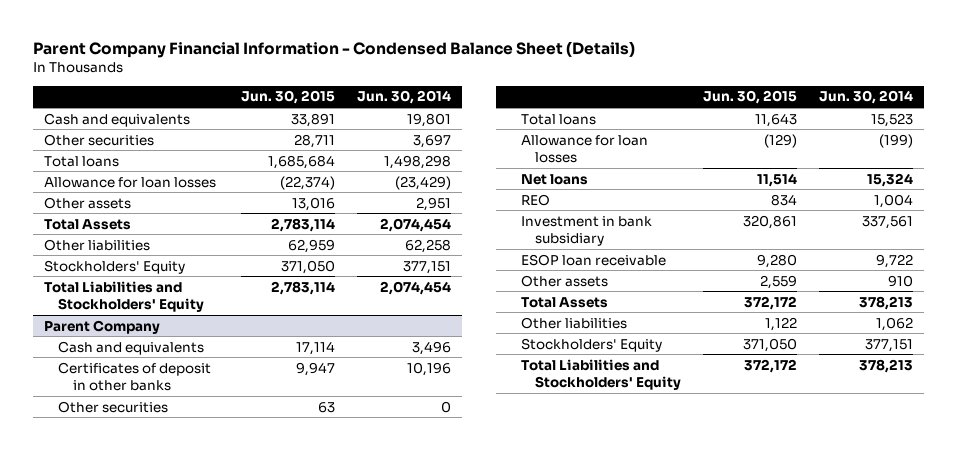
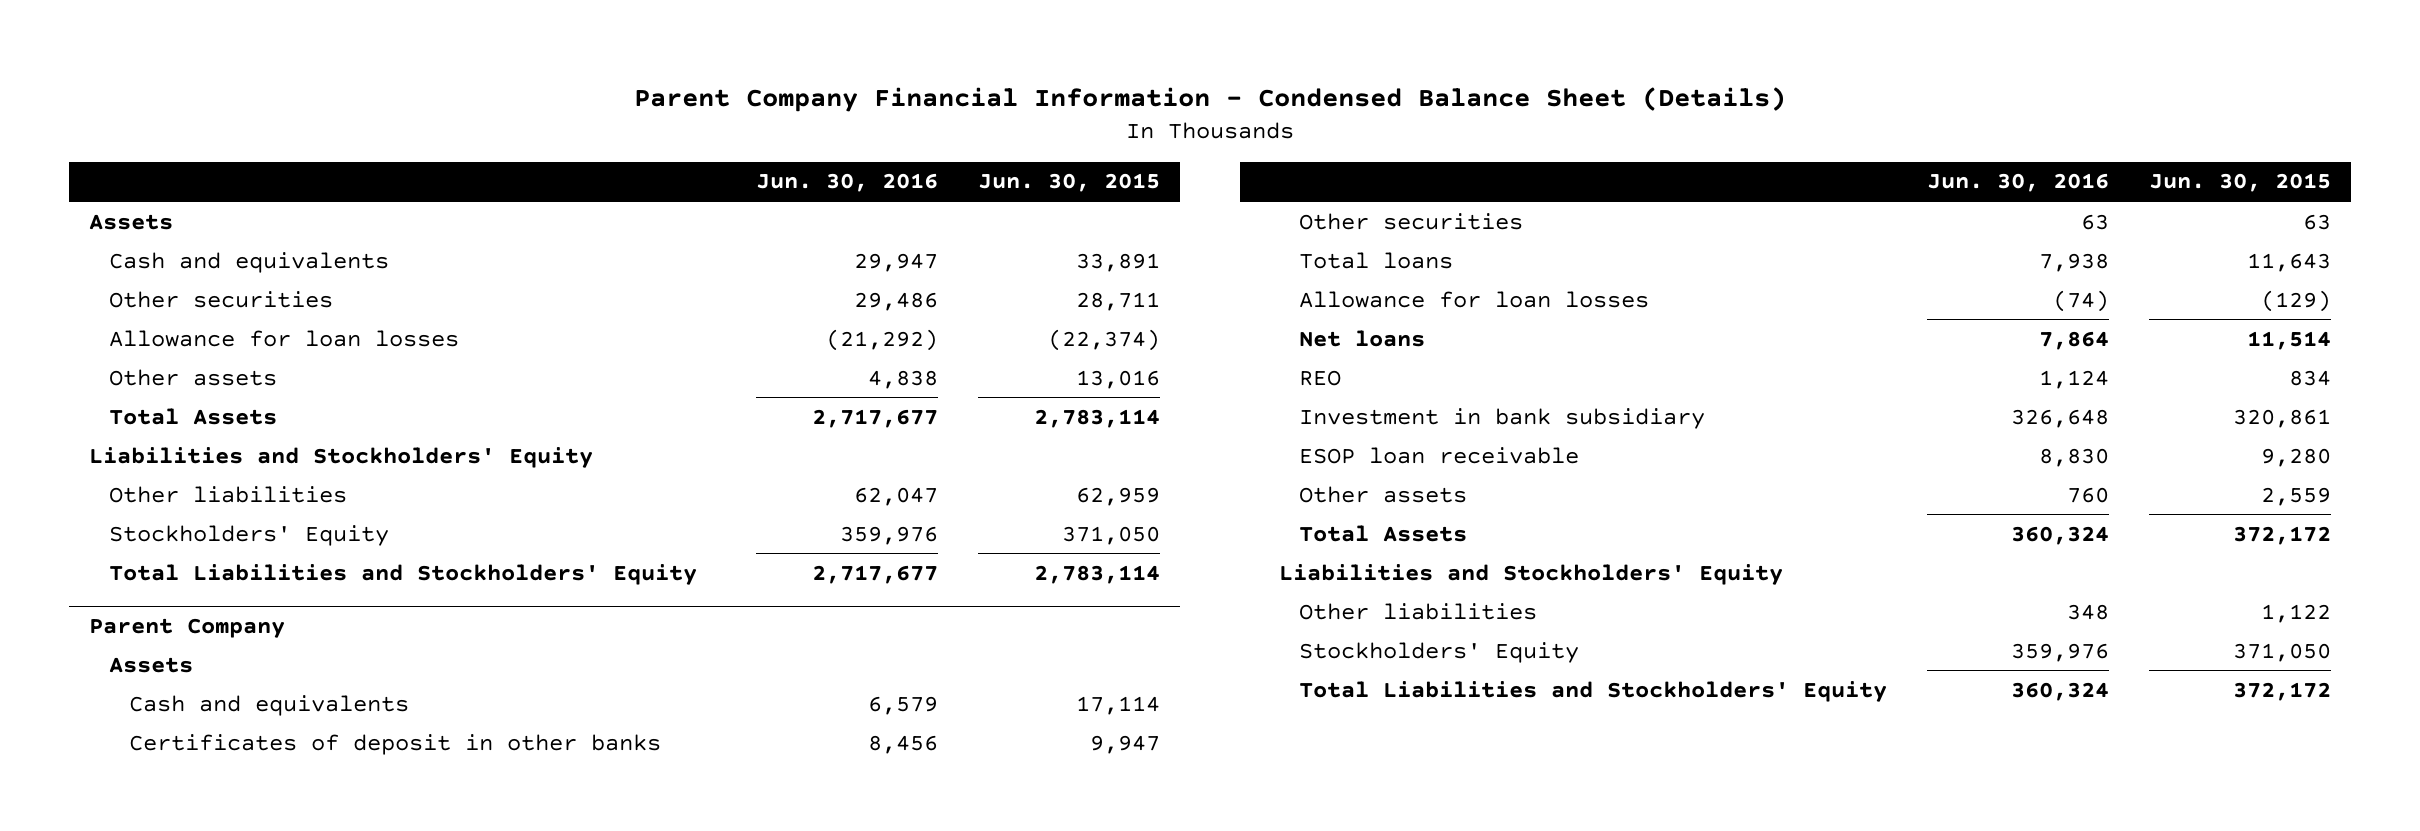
- | Jun. 30, 2015 | Jun. 30, 2014
+ | Jun. 30, 2016 | Jun. 30, 2015
+ Assets
- Total loans | 1,685,684 | 1,498,298
+ Liabilities and Stockholders' Equity
@ Parent Company
+ Assets
+ Liabilities and Stockholders' Equity

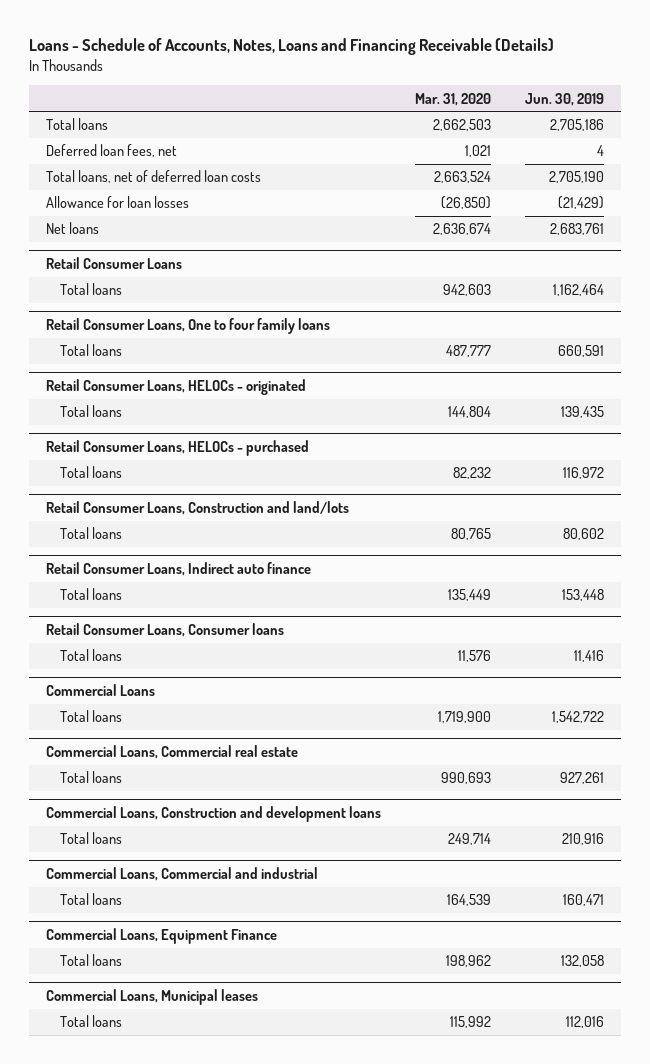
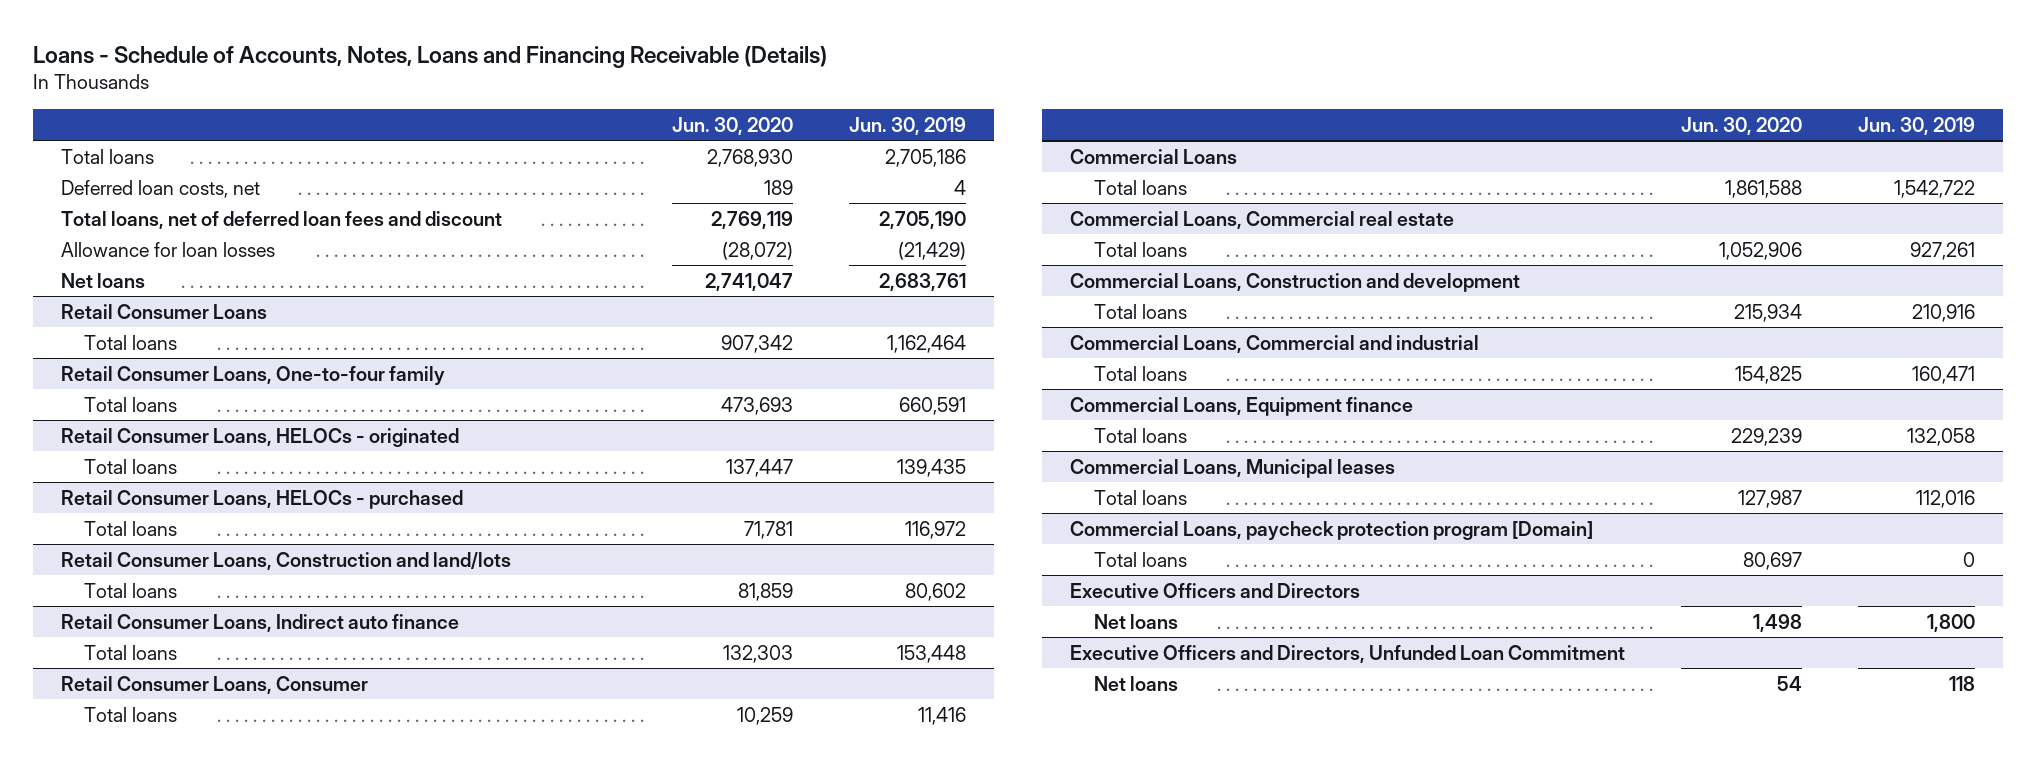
- | Mar. 31, 2020 | Jun. 30, 2019
+ | Jun. 30, 2020 | Jun. 30, 2019
- Deferred loan fees, net | 1,021 | 4
- Total loans, net of deferred loan costs | 2,663,524 | 2,705,190
+ Deferred loan costs, net | 189 | 4
+ Total loans, net of deferred loan fees and discount | 2,769,119 | 2,705,190
- Retail Consumer Loans, One to four family loans
+ Retail Consumer Loans, One-to-four family
- Retail Consumer Loans, Consumer loans
+ Retail Consumer Loans, Consumer
- Commercial Loans, Construction and development loans
+ Commercial Loans, Construction and development
- Commercial Loans, Equipment Finance
+ Commercial Loans, Equipment finance
+ Commercial Loans, paycheck protection program [Domain]
+ Total loans | 80,697 | 0
+ Executive Officers and Directors
+ Net loans | 1,498 | 1,800
+ Executive Officers and Directors, Unfunded Loan Commitment
+ Net loans | 54 | 118

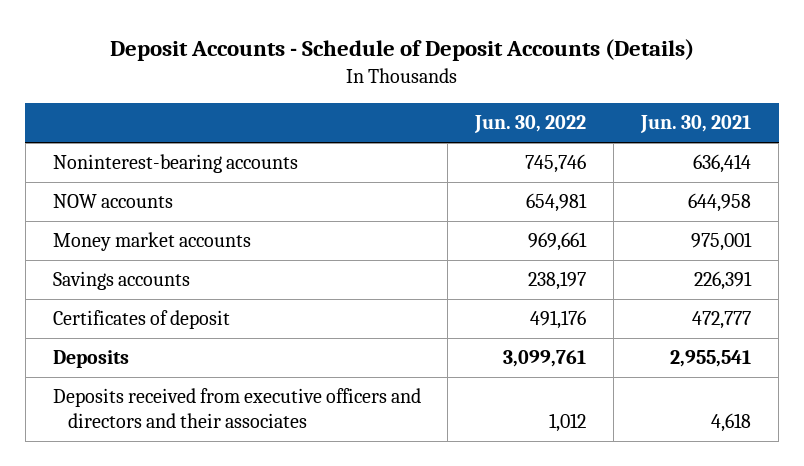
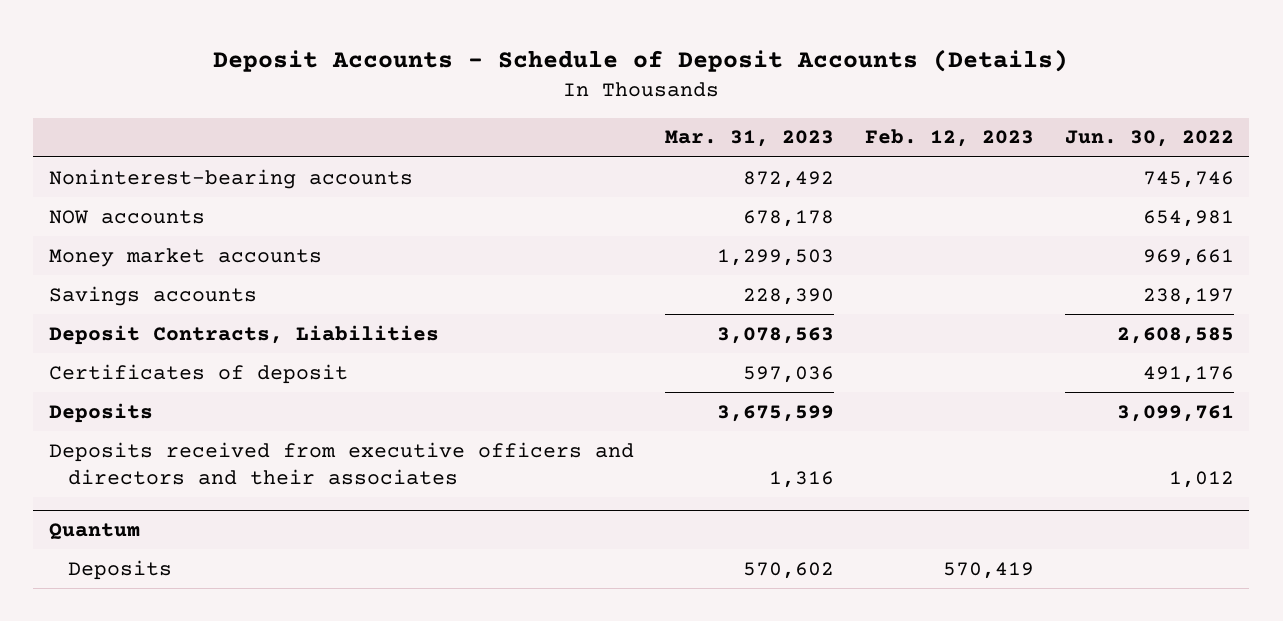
- | Jun. 30, 2022 | Jun. 30, 2021
+ | Mar. 31, 2023 | Feb. 12, 2023 | Jun. 30, 2022
+ Deposit Contracts, Liabilities | 3,078,563 | | 2,608,585
+ Quantum
+ Deposits | 570,602 | 570,419 |

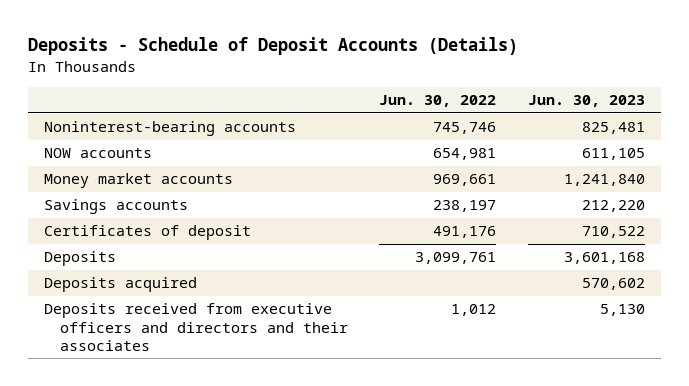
- Deposit Accounts - Schedule of Deposit Accounts (Details)
+ Deposits - Schedule of Deposit Accounts (Details)
- | Mar. 31, 2023 | Feb. 12, 2023 | Jun. 30, 2022
+ | Jun. 30, 2022 | Jun. 30, 2023
- Deposit Contracts, Liabilities | 3,078,563 | | 2,608,585
+ Deposits acquired | | 570,602
- Quantum
- Deposits | 570,602 | 570,419 |

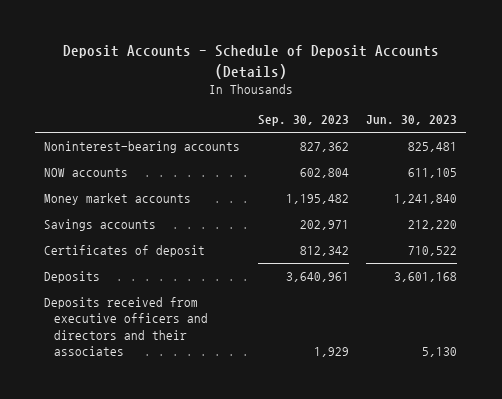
- Deposits - Schedule of Deposit Accounts (Details)
+ Deposit Accounts - Schedule of Deposit Accounts (Details)
- | Jun. 30, 2022 | Jun. 30, 2023
+ | Sep. 30, 2023 | Jun. 30, 2023
- Deposits acquired | | 570,602

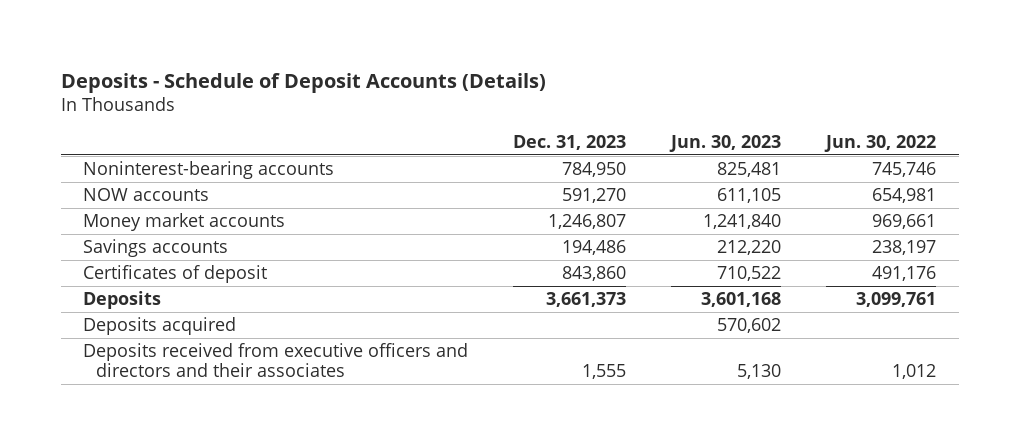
- Deposit Accounts - Schedule of Deposit Accounts (Details)
+ Deposits - Schedule of Deposit Accounts (Details)
- | Sep. 30, 2023 | Jun. 30, 2023
+ | Dec. 31, 2023 | Jun. 30, 2023 | Jun. 30, 2022
+ Deposits acquired | | 570,602 |

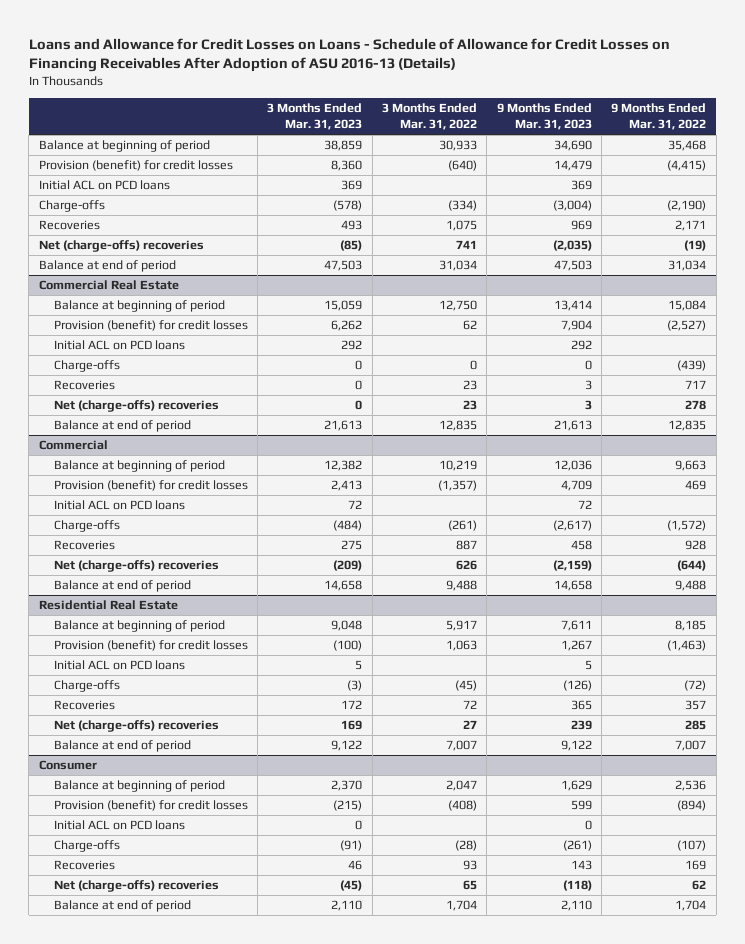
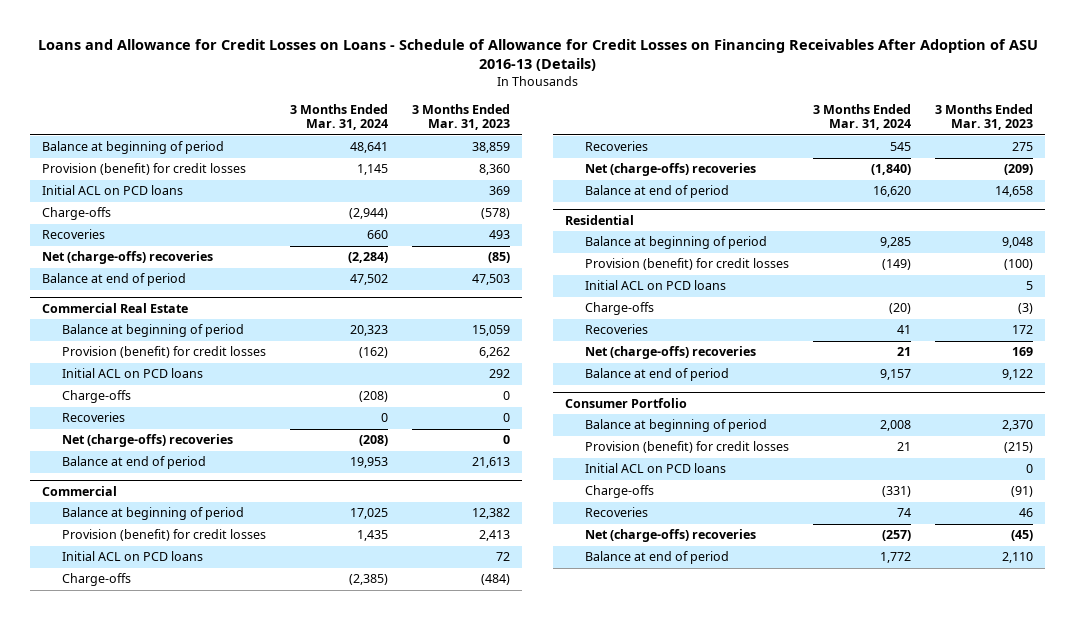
- | 3 Months Ended Mar. 31, 2023 | 3 Months Ended Mar. 31, 2022 | 9 Months Ended Mar. 31, 2023 | 9 Months Ended Mar. 31, 2022
+ | 3 Months Ended Mar. 31, 2024 | 3 Months Ended Mar. 31, 2023
- Residential Real Estate
+ Residential
- Consumer
+ Consumer Portfolio

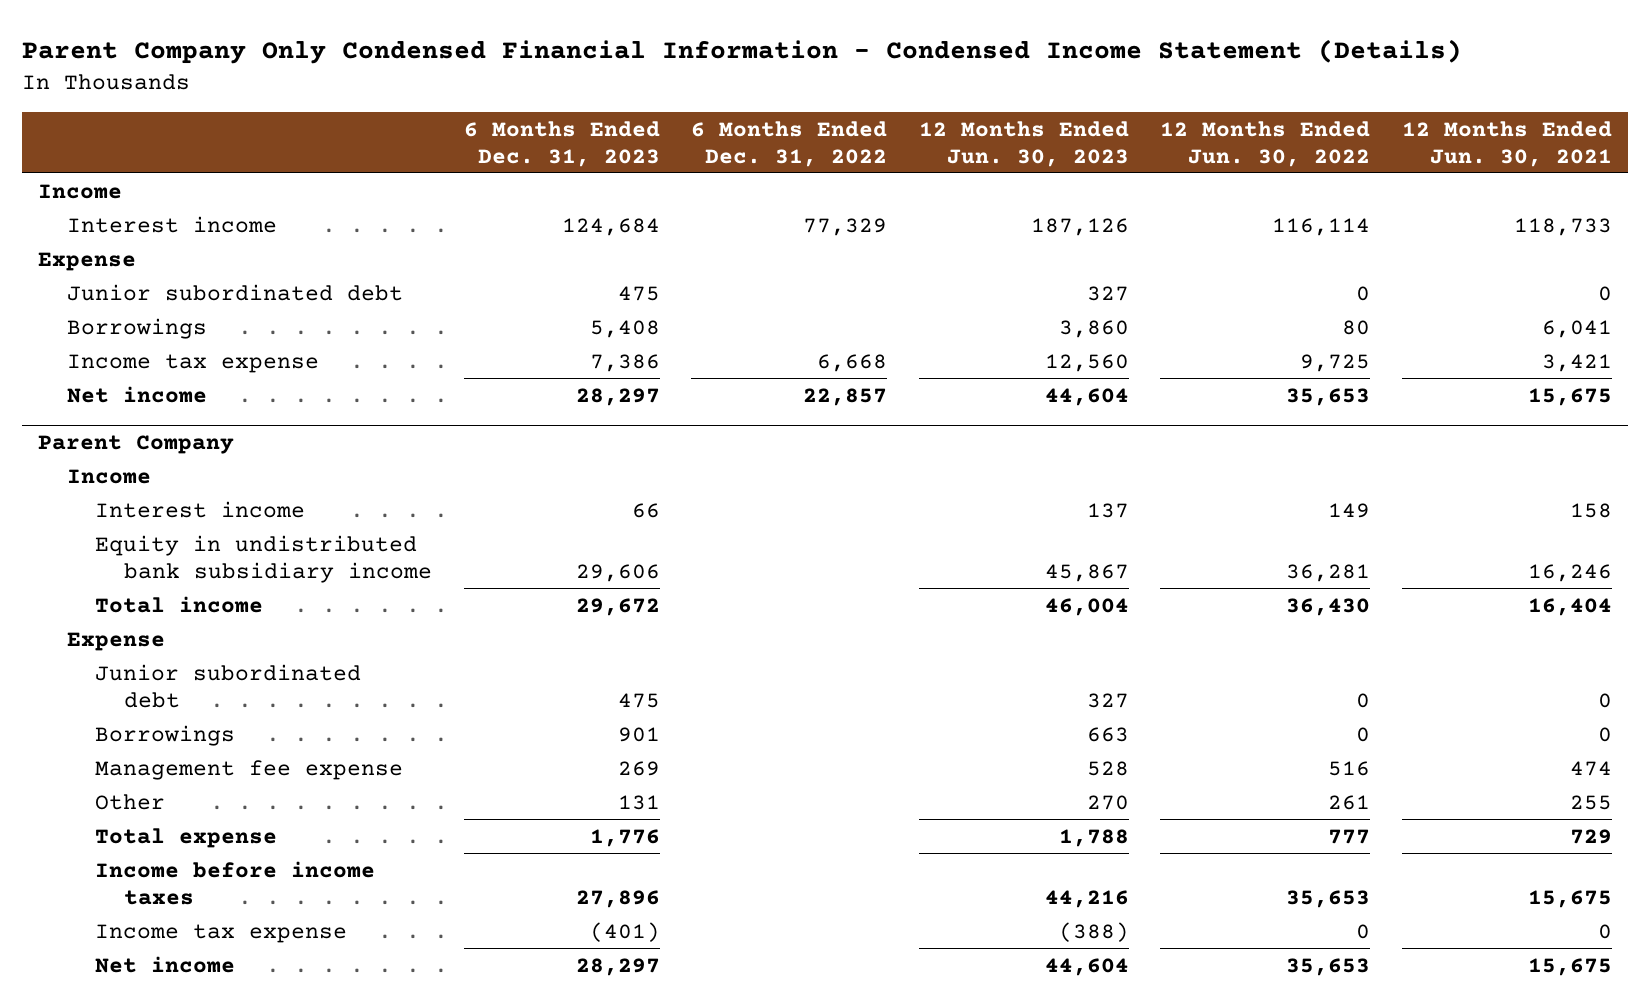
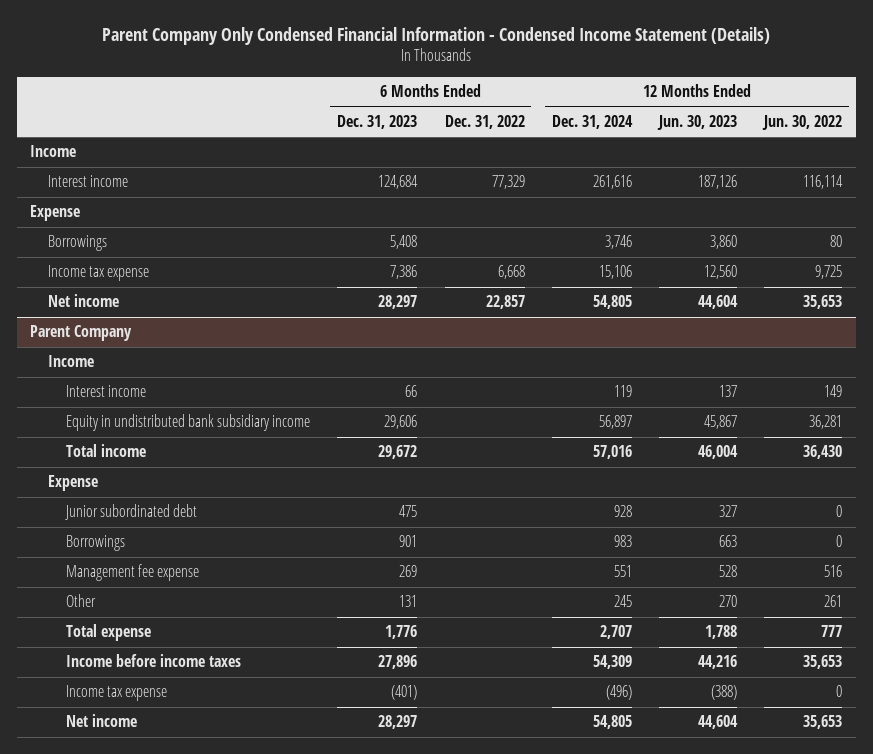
- | 6 Months Ended Dec. 31, 2023 | 6 Months Ended Dec. 31, 2022 | 12 Months Ended Jun. 30, 2023 | 12 Months Ended Jun. 30, 2022 | 12 Months Ended Jun. 30, 2021
+ | 6 Months Ended Dec. 31, 2023 | 6 Months Ended Dec. 31, 2022 | 12 Months Ended Dec. 31, 2024 | 12 Months Ended Jun. 30, 2023 | 12 Months Ended Jun. 30, 2022
- Junior subordinated debt | 475 | | 327 | 0 | 0

